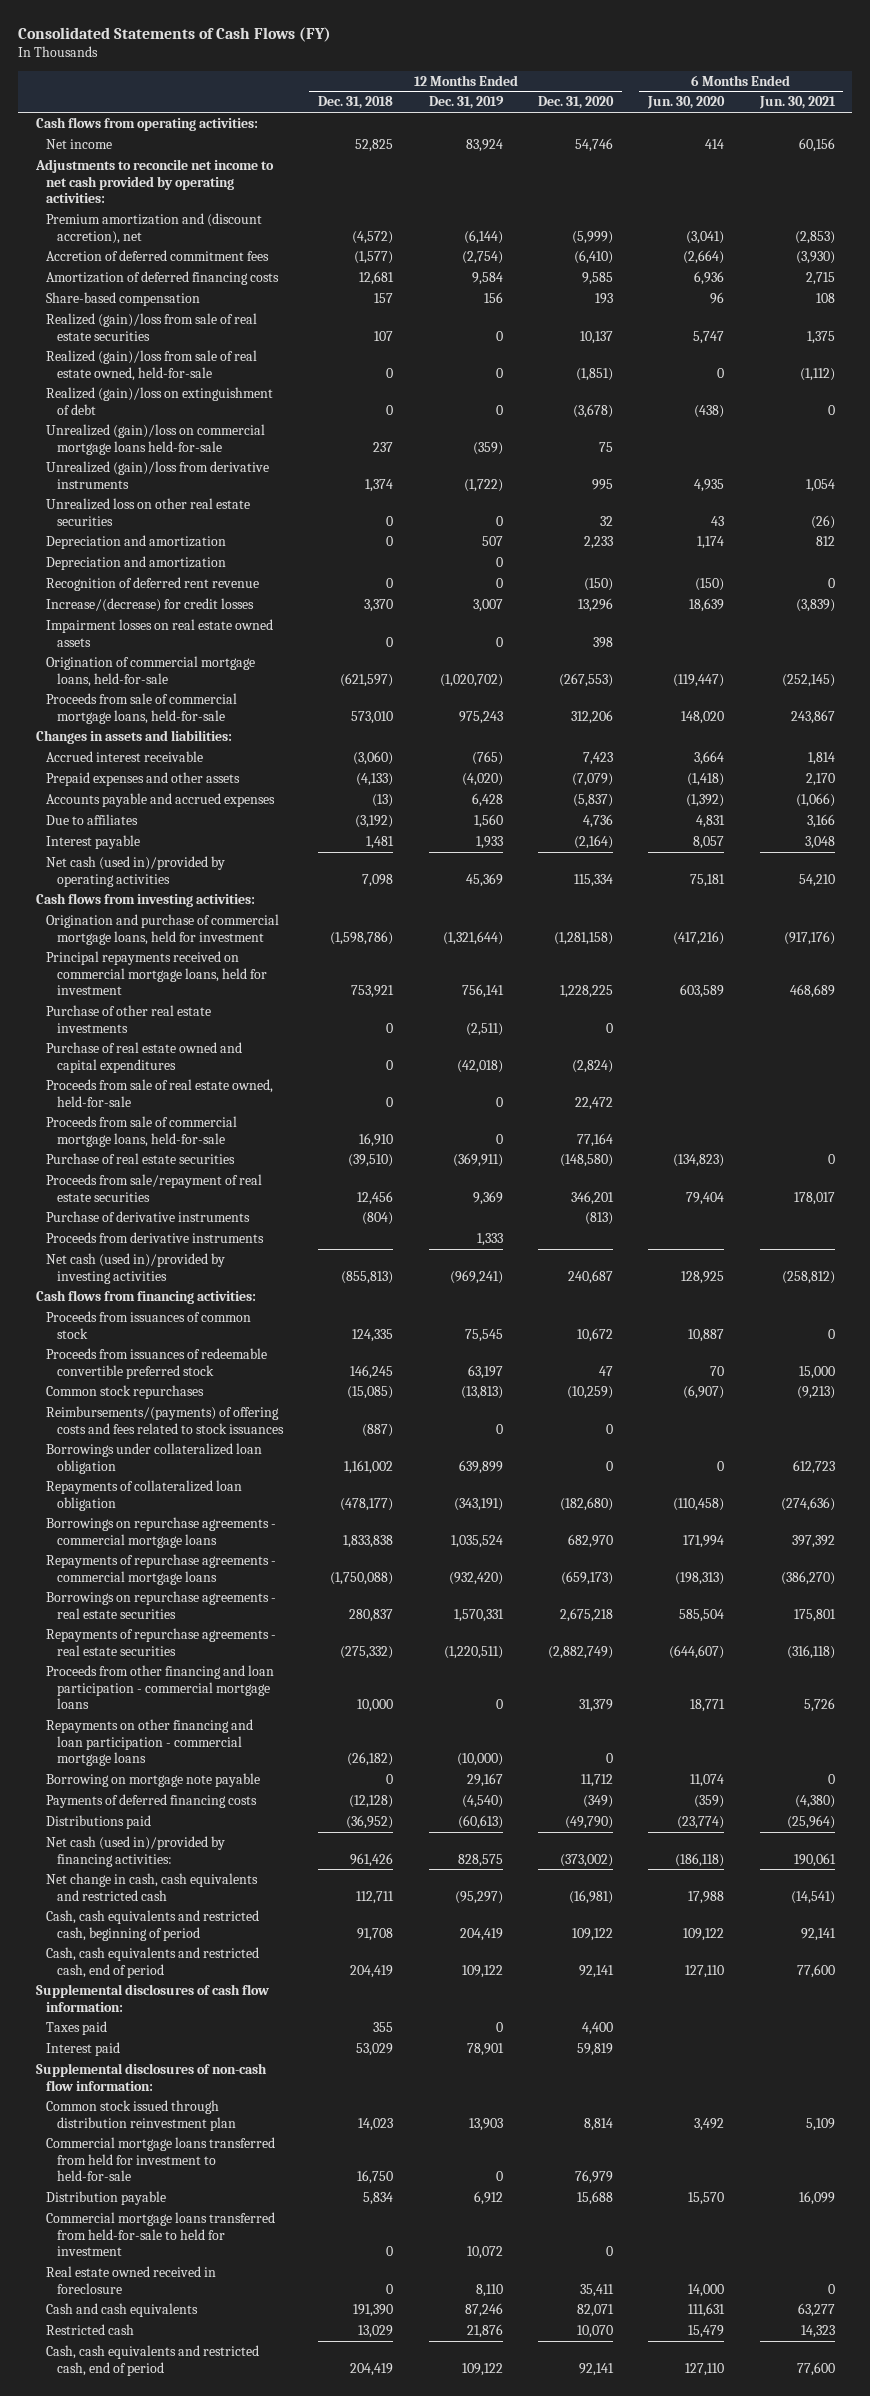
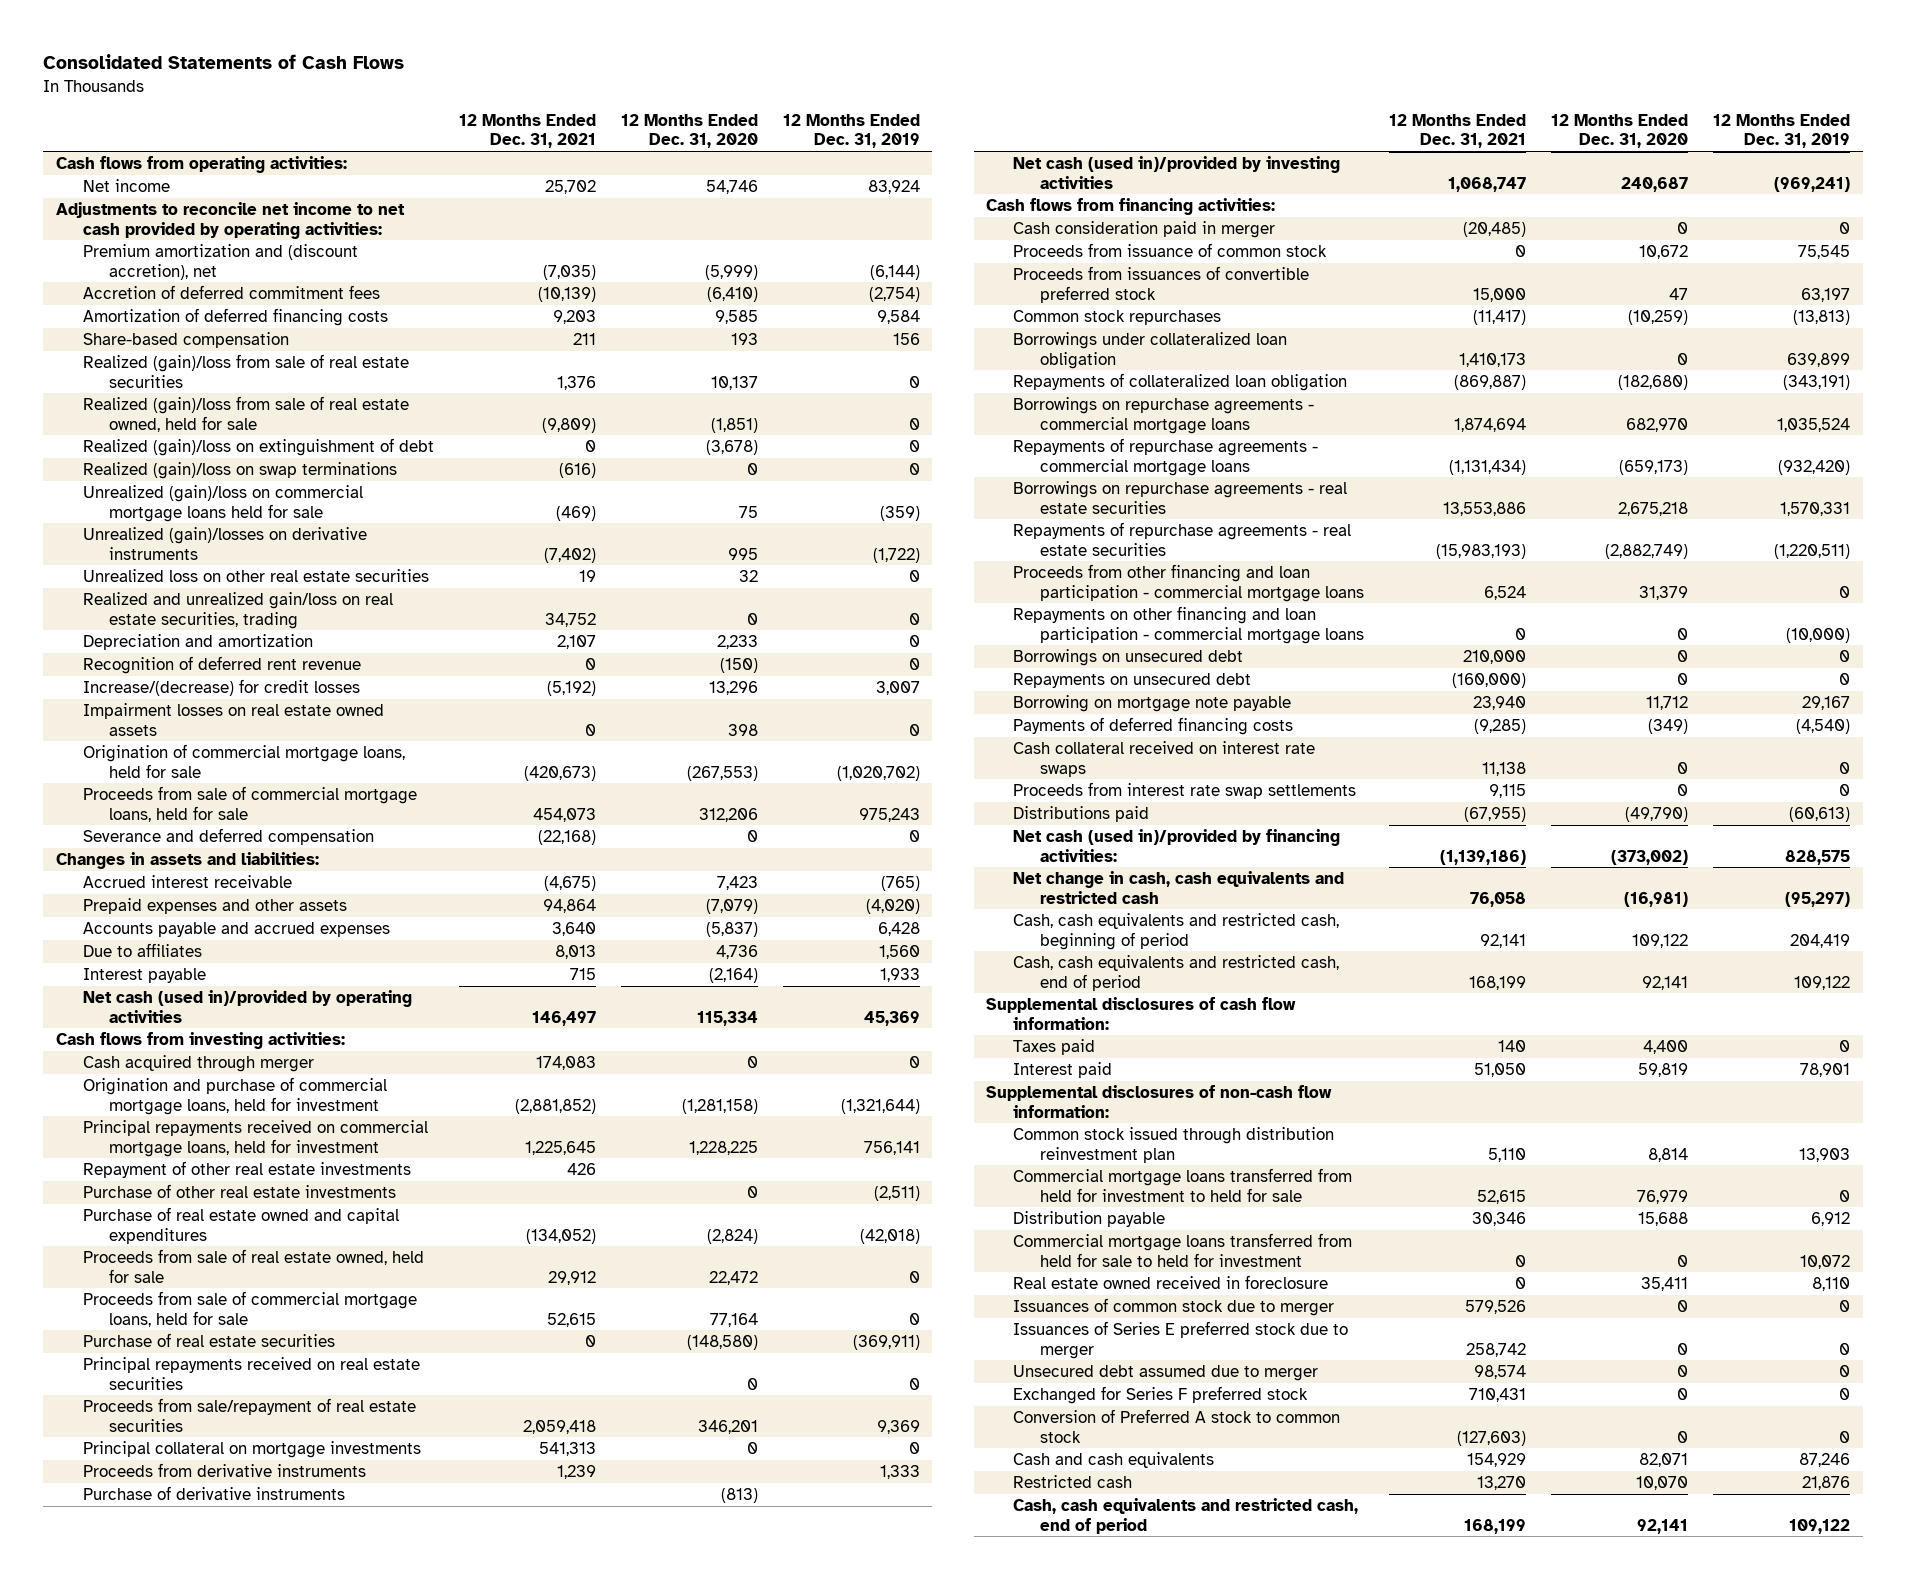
- Consolidated Statements of Cash Flows (FY)
+ Consolidated Statements of Cash Flows
- | 12 Months Ended Dec. 31, 2018 | 12 Months Ended Dec. 31, 2019 | 12 Months Ended Dec. 31, 2020 | 6 Months Ended Jun. 30, 2020 | 6 Months Ended Jun. 30, 2021
+ | 12 Months Ended Dec. 31, 2021 | 12 Months Ended Dec. 31, 2020 | 12 Months Ended Dec. 31, 2019
- Realized (gain)/loss from sale of real estate owned, held-for-sale | 0 | 0 | (1,851) | 0 | (1,112)
+ Realized (gain)/loss from sale of real estate owned, held for sale | (9,809) | (1,851) | 0
- Unrealized (gain)/loss on commercial mortgage loans held-for-sale | 237 | (359) | 75 | |
- Unrealized (gain)/loss from derivative instruments | 1,374 | (1,722) | 995 | 4,935 | 1,054
+ Realized (gain)/loss on swap terminations | (616) | 0 | 0
+ Unrealized (gain)/loss on commercial mortgage loans held for sale | (469) | 75 | (359)
+ Unrealized (gain)/losses on derivative instruments | (7,402) | 995 | (1,722)
- Depreciation and amortization | 0 | 507 | 2,233 | 1,174 | 812
- Depreciation and amortization | | 0 | | |
+ Realized and unrealized gain/loss on real estate securities, trading | 34,752 | 0 | 0
+ Depreciation and amortization | 2,107 | 2,233 | 0
- Origination of commercial mortgage loans, held-for-sale | (621,597) | (1,020,702) | (267,553) | (119,447) | (252,145)
- Proceeds from sale of commercial mortgage loans, held-for-sale | 573,010 | 975,243 | 312,206 | 148,020 | 243,867
+ Origination of commercial mortgage loans, held for sale | (420,673) | (267,553) | (1,020,702)
+ Proceeds from sale of commercial mortgage loans, held for sale | 454,073 | 312,206 | 975,243
+ Severance and deferred compensation | (22,168) | 0 | 0
+ Cash acquired through merger | 174,083 | 0 | 0
+ Repayment of other real estate investments | 426 | |
- Proceeds from sale of real estate owned, held-for-sale | 0 | 0 | 22,472 | |
- Proceeds from sale of commercial mortgage loans, held-for-sale | 16,910 | 0 | 77,164 | |
+ Proceeds from sale of real estate owned, held for sale | 29,912 | 22,472 | 0
+ Proceeds from sale of commercial mortgage loans, held for sale | 52,615 | 77,164 | 0
+ Principal repayments received on real estate securities | | 0 | 0
+ Principal collateral on mortgage investments | 541,313 | 0 | 0
moved down: Purchase of derivative instruments | | (813) |
- Proceeds from issuances of common stock | 124,335 | 75,545 | 10,672 | 10,887 | 0
- Proceeds from issuances of redeemable convertible preferred stock | 146,245 | 63,197 | 47 | 70 | 15,000
+ Cash consideration paid in merger | (20,485) | 0 | 0
+ Proceeds from issuance of common stock | 0 | 10,672 | 75,545
+ Proceeds from issuances of convertible preferred stock | 15,000 | 47 | 63,197
- Reimbursements/(payments) of offering costs and fees related to stock issuances | (887) | 0 | 0 | |
+ Borrowings on unsecured debt | 210,000 | 0 | 0
+ Repayments on unsecured debt | (160,000) | 0 | 0
+ Cash collateral received on interest rate swaps | 11,138 | 0 | 0
+ Proceeds from interest rate swap settlements | 9,115 | 0 | 0
- Commercial mortgage loans transferred from held for investment to held-for-sale | 16,750 | 0 | 76,979 | |
+ Commercial mortgage loans transferred from held for investment to held for sale | 52,615 | 76,979 | 0
- Commercial mortgage loans transferred from held-for-sale to held for investment | 0 | 10,072 | 0 | |
+ Commercial mortgage loans transferred from held for sale to held for investment | 0 | 0 | 10,072
+ Issuances of common stock due to merger | 579,526 | 0 | 0
+ Issuances of Series E preferred stock due to merger | 258,742 | 0 | 0
+ Unsecured debt assumed due to merger | 98,574 | 0 | 0
+ Exchanged for Series F preferred stock | 710,431 | 0 | 0
+ Conversion of Preferred A stock to common stock | (127,603) | 0 | 0

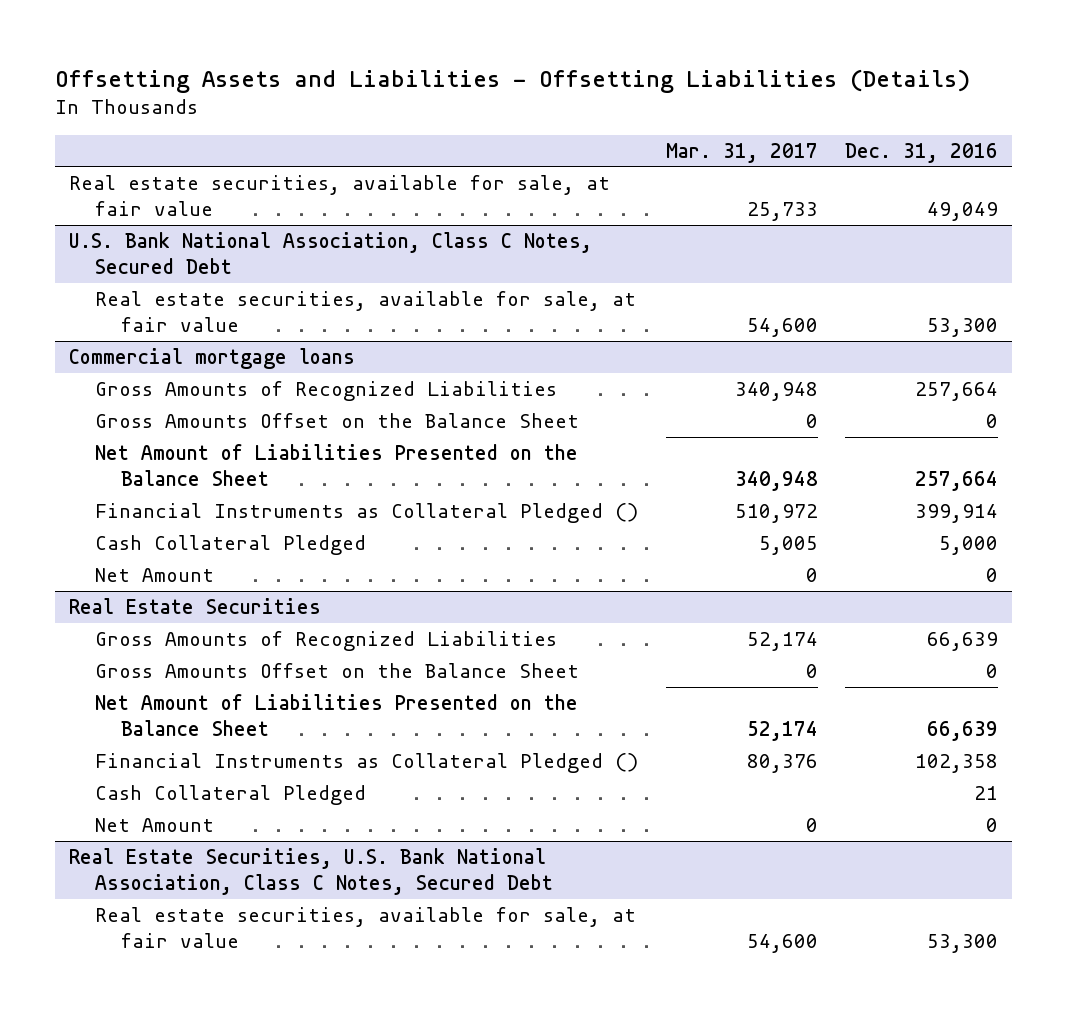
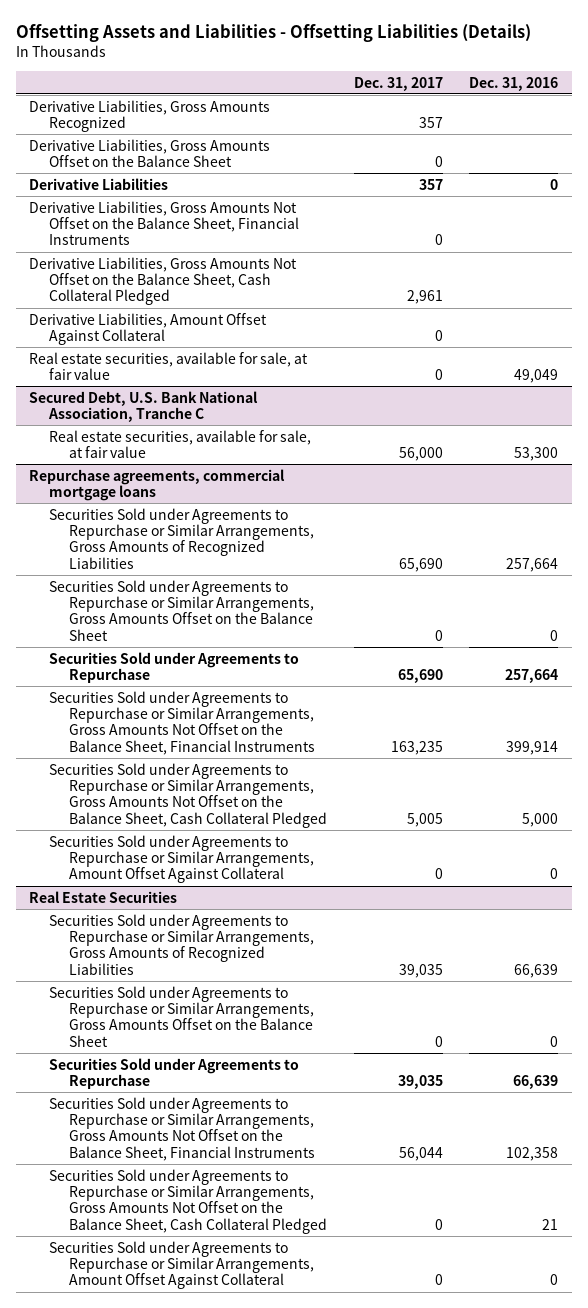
- | Mar. 31, 2017 | Dec. 31, 2016
+ | Dec. 31, 2017 | Dec. 31, 2016
+ Derivative Liabilities, Gross Amounts Recognized | 357 |
+ Derivative Liabilities, Gross Amounts Offset on the Balance Sheet | 0 |
+ Derivative Liabilities | 357 | 0
+ Derivative Liabilities, Gross Amounts Not Offset on the Balance Sheet, Financial Instruments | 0 |
+ Derivative Liabilities, Gross Amounts Not Offset on the Balance Sheet, Cash Collateral Pledged | 2,961 |
+ Derivative Liabilities, Amount Offset Against Collateral | 0 |
- U.S. Bank National Association, Class C Notes, Secured Debt
+ Secured Debt, U.S. Bank National Association, Tranche C
- Commercial mortgage loans
- Gross Amounts of Recognized Liabilities | 340,948 | 257,664
- Gross Amounts Offset on the Balance Sheet | 0 | 0
- Net Amount of Liabilities Presented on the Balance Sheet | 340,948 | 257,664
- Financial Instruments as Collateral Pledged () | 510,972 | 399,914
- Cash Collateral Pledged | 5,005 | 5,000
- Net Amount | 0 | 0
+ Repurchase agreements, commercial mortgage loans
+ Securities Sold under Agreements to Repurchase or Similar Arrangements, Gross Amounts of Recognized Liabilities | 65,690 | 257,664
+ Securities Sold under Agreements to Repurchase or Similar Arrangements, Gross Amounts Offset on the Balance Sheet | 0 | 0
+ Securities Sold under Agreements to Repurchase | 65,690 | 257,664
+ Securities Sold under Agreements to Repurchase or Similar Arrangements, Gross Amounts Not Offset on the Balance Sheet, Financial Instruments | 163,235 | 399,914
+ Securities Sold under Agreements to Repurchase or Similar Arrangements, Gross Amounts Not Offset on the Balance Sheet, Cash Collateral Pledged | 5,005 | 5,000
+ Securities Sold under Agreements to Repurchase or Similar Arrangements, Amount Offset Against Collateral | 0 | 0
@ Real Estate Securities
- Gross Amounts of Recognized Liabilities | 52,174 | 66,639
- Gross Amounts Offset on the Balance Sheet | 0 | 0
- Net Amount of Liabilities Presented on the Balance Sheet | 52,174 | 66,639
- Financial Instruments as Collateral Pledged () | 80,376 | 102,358
- Cash Collateral Pledged | | 21
- Net Amount | 0 | 0
- Real Estate Securities, U.S. Bank National Association, Class C Notes, Secured Debt
- Real estate securities, available for sale, at fair value | 54,600 | 53,300
@ Real Estate Securities
+ Securities Sold under Agreements to Repurchase or Similar Arrangements, Gross Amounts of Recognized Liabilities | 39,035 | 66,639
+ Securities Sold under Agreements to Repurchase or Similar Arrangements, Gross Amounts Offset on the Balance Sheet | 0 | 0
+ Securities Sold under Agreements to Repurchase | 39,035 | 66,639
+ Securities Sold under Agreements to Repurchase or Similar Arrangements, Gross Amounts Not Offset on the Balance Sheet, Financial Instruments | 56,044 | 102,358
+ Securities Sold under Agreements to Repurchase or Similar Arrangements, Gross Amounts Not Offset on the Balance Sheet, Cash Collateral Pledged | 0 | 21
+ Securities Sold under Agreements to Repurchase or Similar Arrangements, Amount Offset Against Collateral | 0 | 0

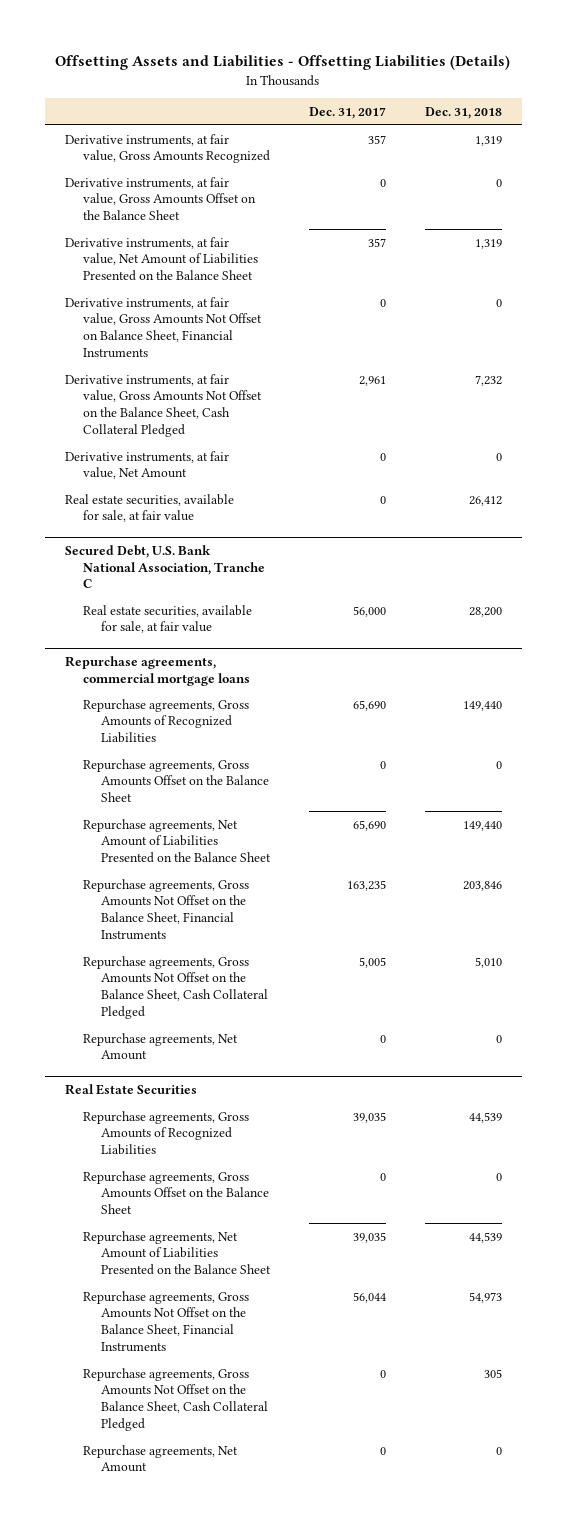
- | Dec. 31, 2017 | Dec. 31, 2016
+ | Dec. 31, 2017 | Dec. 31, 2018
- Derivative Liabilities, Gross Amounts Recognized | 357 |
- Derivative Liabilities, Gross Amounts Offset on the Balance Sheet | 0 |
- Derivative Liabilities | 357 | 0
- Derivative Liabilities, Gross Amounts Not Offset on the Balance Sheet, Financial Instruments | 0 |
- Derivative Liabilities, Gross Amounts Not Offset on the Balance Sheet, Cash Collateral Pledged | 2,961 |
- Derivative Liabilities, Amount Offset Against Collateral | 0 |
+ Derivative instruments, at fair value, Gross Amounts Recognized | 357 | 1,319
+ Derivative instruments, at fair value, Gross Amounts Offset on the Balance Sheet | 0 | 0
+ Derivative instruments, at fair value, Net Amount of Liabilities Presented on the Balance Sheet | 357 | 1,319
+ Derivative instruments, at fair value, Gross Amounts Not Offset on Balance Sheet, Financial Instruments | 0 | 0
+ Derivative instruments, at fair value, Gross Amounts Not Offset on the Balance Sheet, Cash Collateral Pledged | 2,961 | 7,232
+ Derivative instruments, at fair value, Net Amount | 0 | 0
@ Repurchase agreements, commercial mortgage loans
- Securities Sold under Agreements to Repurchase or Similar Arrangements, Gross Amounts of Recognized Liabilities | 65,690 | 257,664
- Securities Sold under Agreements to Repurchase or Similar Arrangements, Gross Amounts Offset on the Balance Sheet | 0 | 0
- Securities Sold under Agreements to Repurchase | 65,690 | 257,664
- Securities Sold under Agreements to Repurchase or Similar Arrangements, Gross Amounts Not Offset on the Balance Sheet, Financial Instruments | 163,235 | 399,914
- Securities Sold under Agreements to Repurchase or Similar Arrangements, Gross Amounts Not Offset on the Balance Sheet, Cash Collateral Pledged | 5,005 | 5,000
- Securities Sold under Agreements to Repurchase or Similar Arrangements, Amount Offset Against Collateral | 0 | 0
+ Repurchase agreements, Gross Amounts of Recognized Liabilities | 65,690 | 149,440
+ Repurchase agreements, Gross Amounts Offset on the Balance Sheet | 0 | 0
+ Repurchase agreements, Net Amount of Liabilities Presented on the Balance Sheet | 65,690 | 149,440
+ Repurchase agreements, Gross Amounts Not Offset on the Balance Sheet, Financial Instruments | 163,235 | 203,846
+ Repurchase agreements, Gross Amounts Not Offset on the Balance Sheet, Cash Collateral Pledged | 5,005 | 5,010
+ Repurchase agreements, Net Amount | 0 | 0
@ Real Estate Securities
- Securities Sold under Agreements to Repurchase or Similar Arrangements, Gross Amounts of Recognized Liabilities | 39,035 | 66,639
- Securities Sold under Agreements to Repurchase or Similar Arrangements, Gross Amounts Offset on the Balance Sheet | 0 | 0
- Securities Sold under Agreements to Repurchase | 39,035 | 66,639
- Securities Sold under Agreements to Repurchase or Similar Arrangements, Gross Amounts Not Offset on the Balance Sheet, Financial Instruments | 56,044 | 102,358
- Securities Sold under Agreements to Repurchase or Similar Arrangements, Gross Amounts Not Offset on the Balance Sheet, Cash Collateral Pledged | 0 | 21
- Securities Sold under Agreements to Repurchase or Similar Arrangements, Amount Offset Against Collateral | 0 | 0
+ Repurchase agreements, Gross Amounts of Recognized Liabilities | 39,035 | 44,539
+ Repurchase agreements, Gross Amounts Offset on the Balance Sheet | 0 | 0
+ Repurchase agreements, Net Amount of Liabilities Presented on the Balance Sheet | 39,035 | 44,539
+ Repurchase agreements, Gross Amounts Not Offset on the Balance Sheet, Financial Instruments | 56,044 | 54,973
+ Repurchase agreements, Gross Amounts Not Offset on the Balance Sheet, Cash Collateral Pledged | 0 | 305
+ Repurchase agreements, Net Amount | 0 | 0

